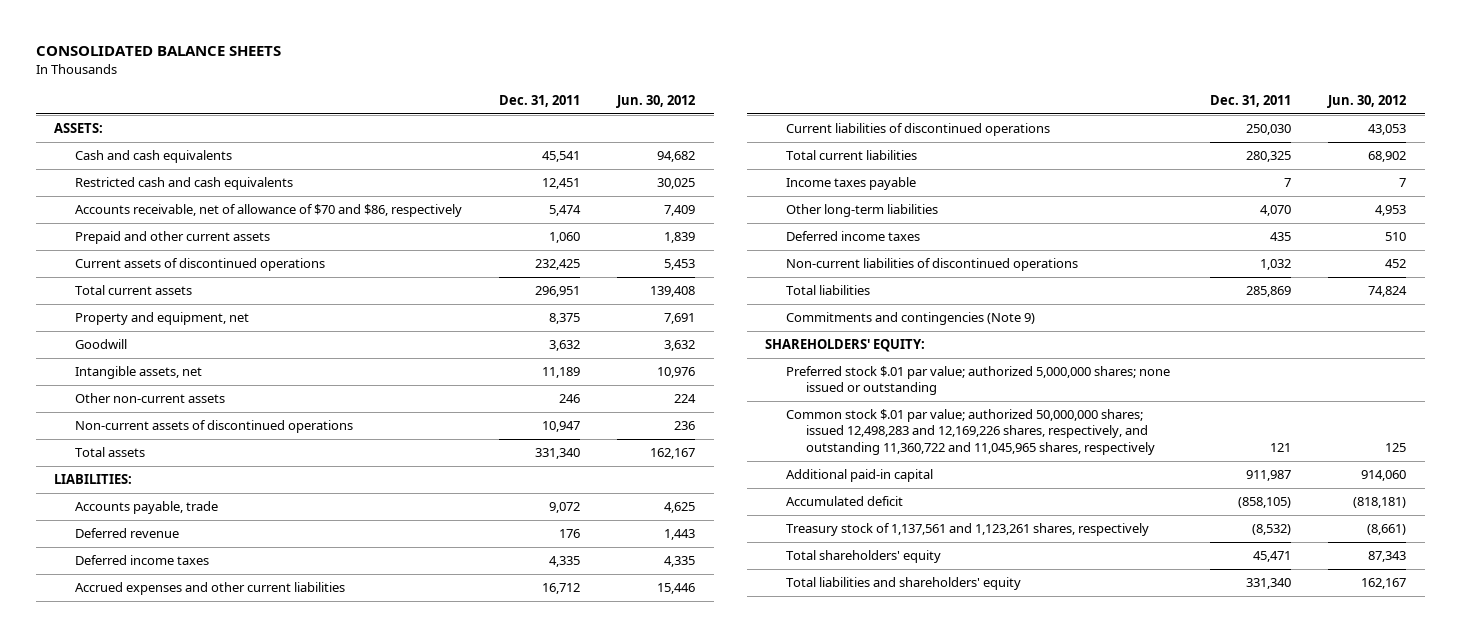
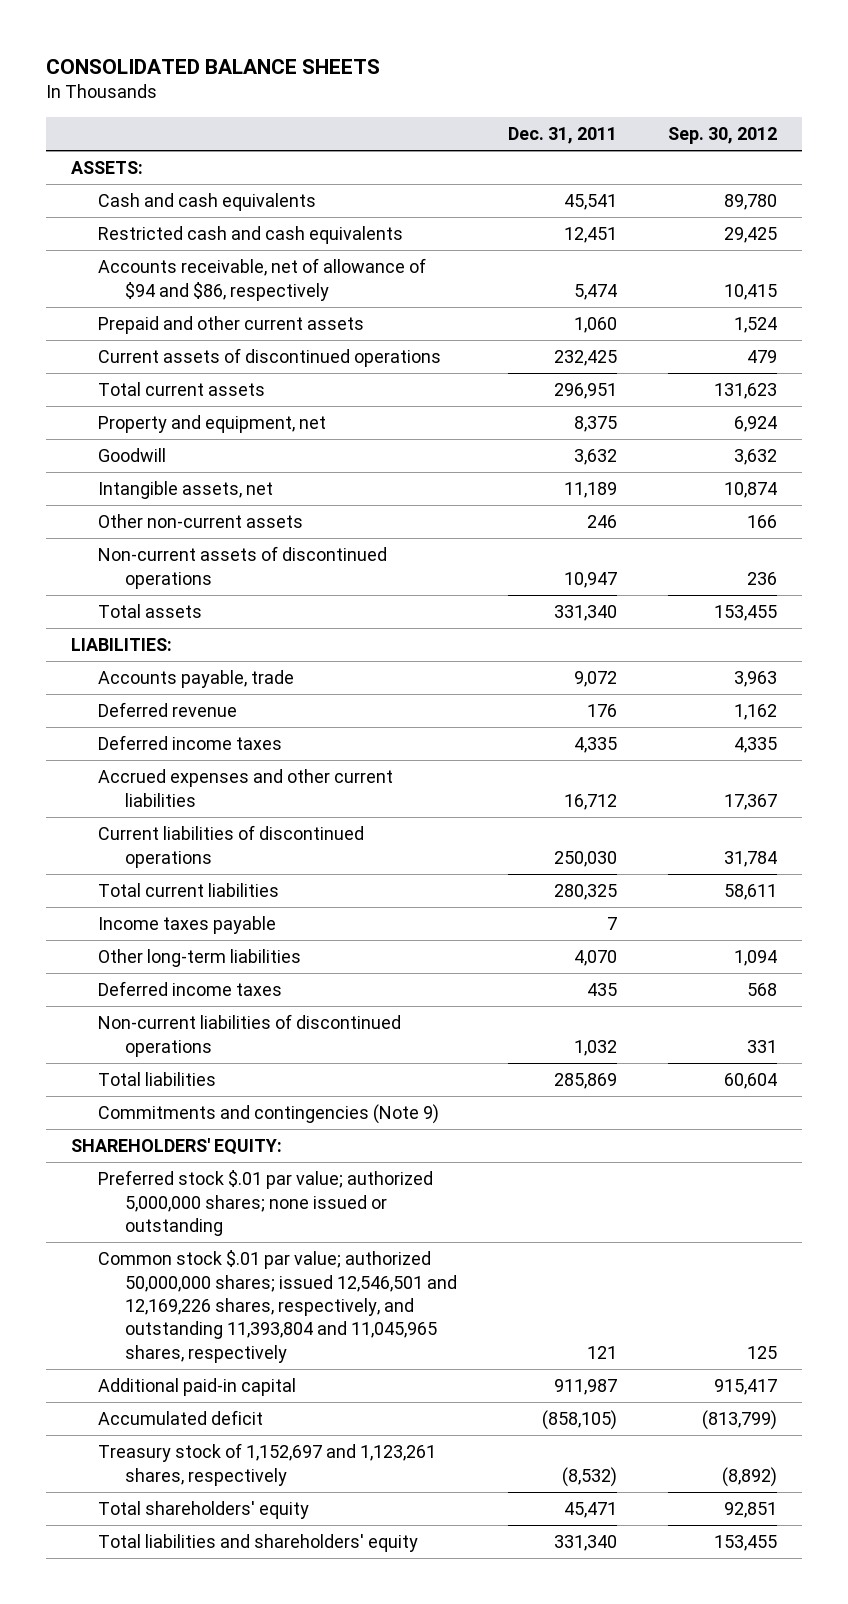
- | Dec. 31, 2011 | Jun. 30, 2012
+ | Dec. 31, 2011 | Sep. 30, 2012
- Accounts receivable, net of allowance of $70 and $86, respectively | 5,474 | 7,409
+ Accounts receivable, net of allowance of $94 and $86, respectively | 5,474 | 10,415
- Common stock $.01 par value; authorized 50,000,000 shares; issued 12,498,283 and 12,169,226 shares, respectively, and outstanding 11,360,722 and 11,045,965 shares, respectively | 121 | 125
+ Common stock $.01 par value; authorized 50,000,000 shares; issued 12,546,501 and 12,169,226 shares, respectively, and outstanding 11,393,804 and 11,045,965 shares, respectively | 121 | 125
- Treasury stock of 1,137,561 and 1,123,261 shares, respectively | (8,532) | (8,661)
+ Treasury stock of 1,152,697 and 1,123,261 shares, respectively | (8,532) | (8,892)

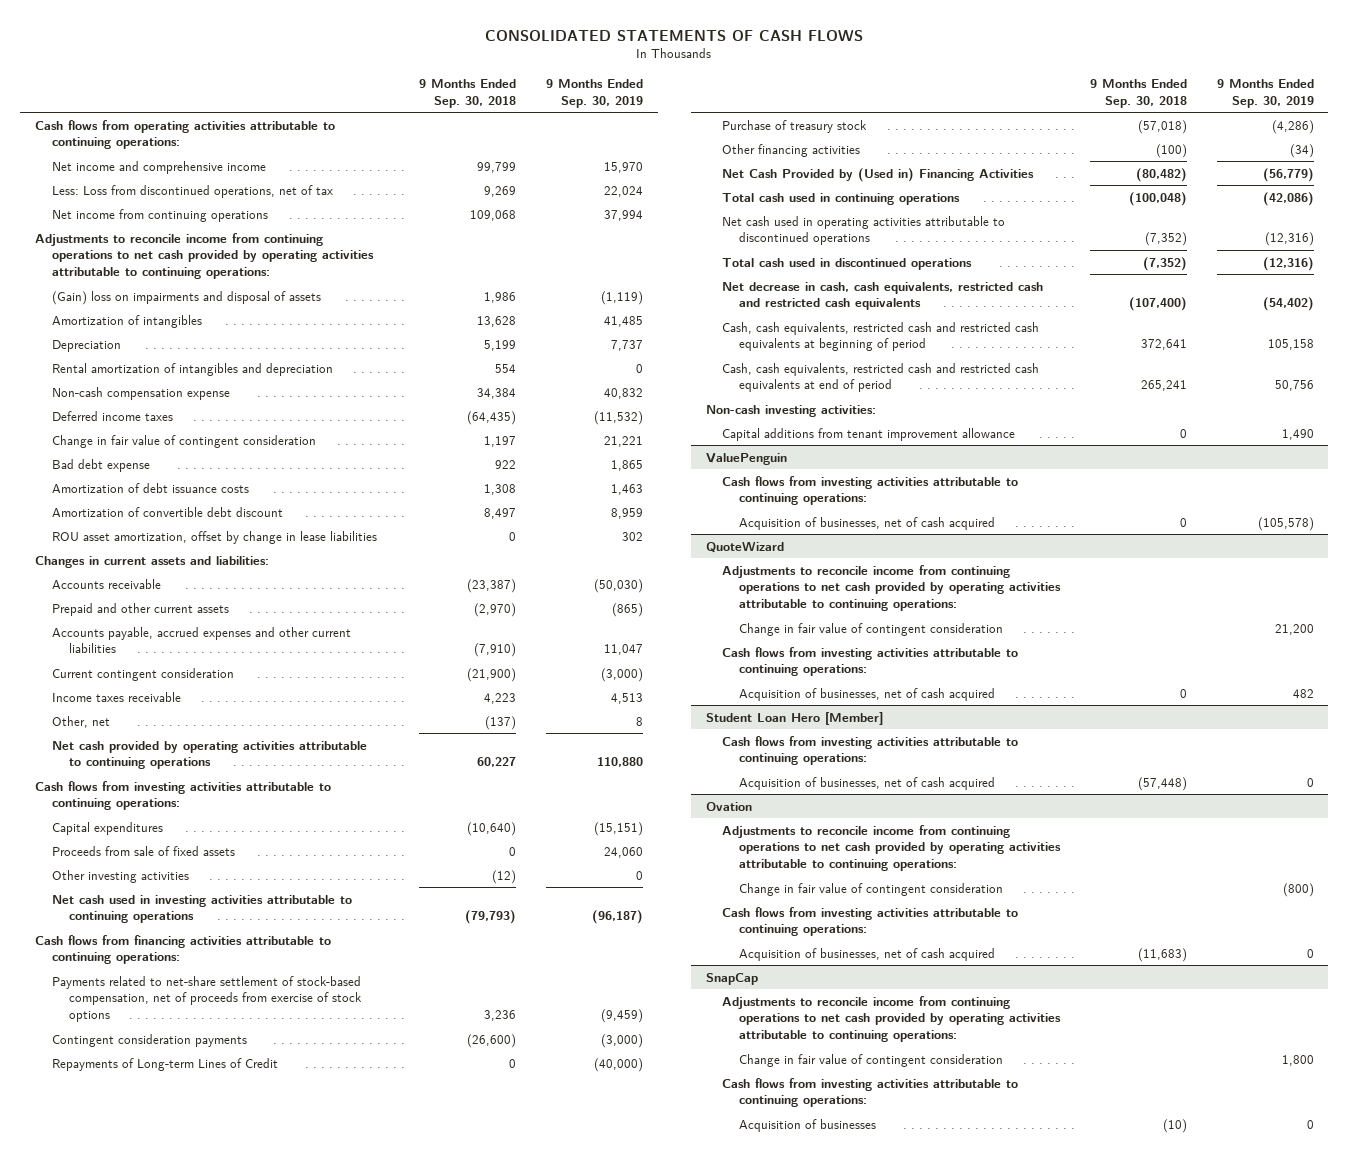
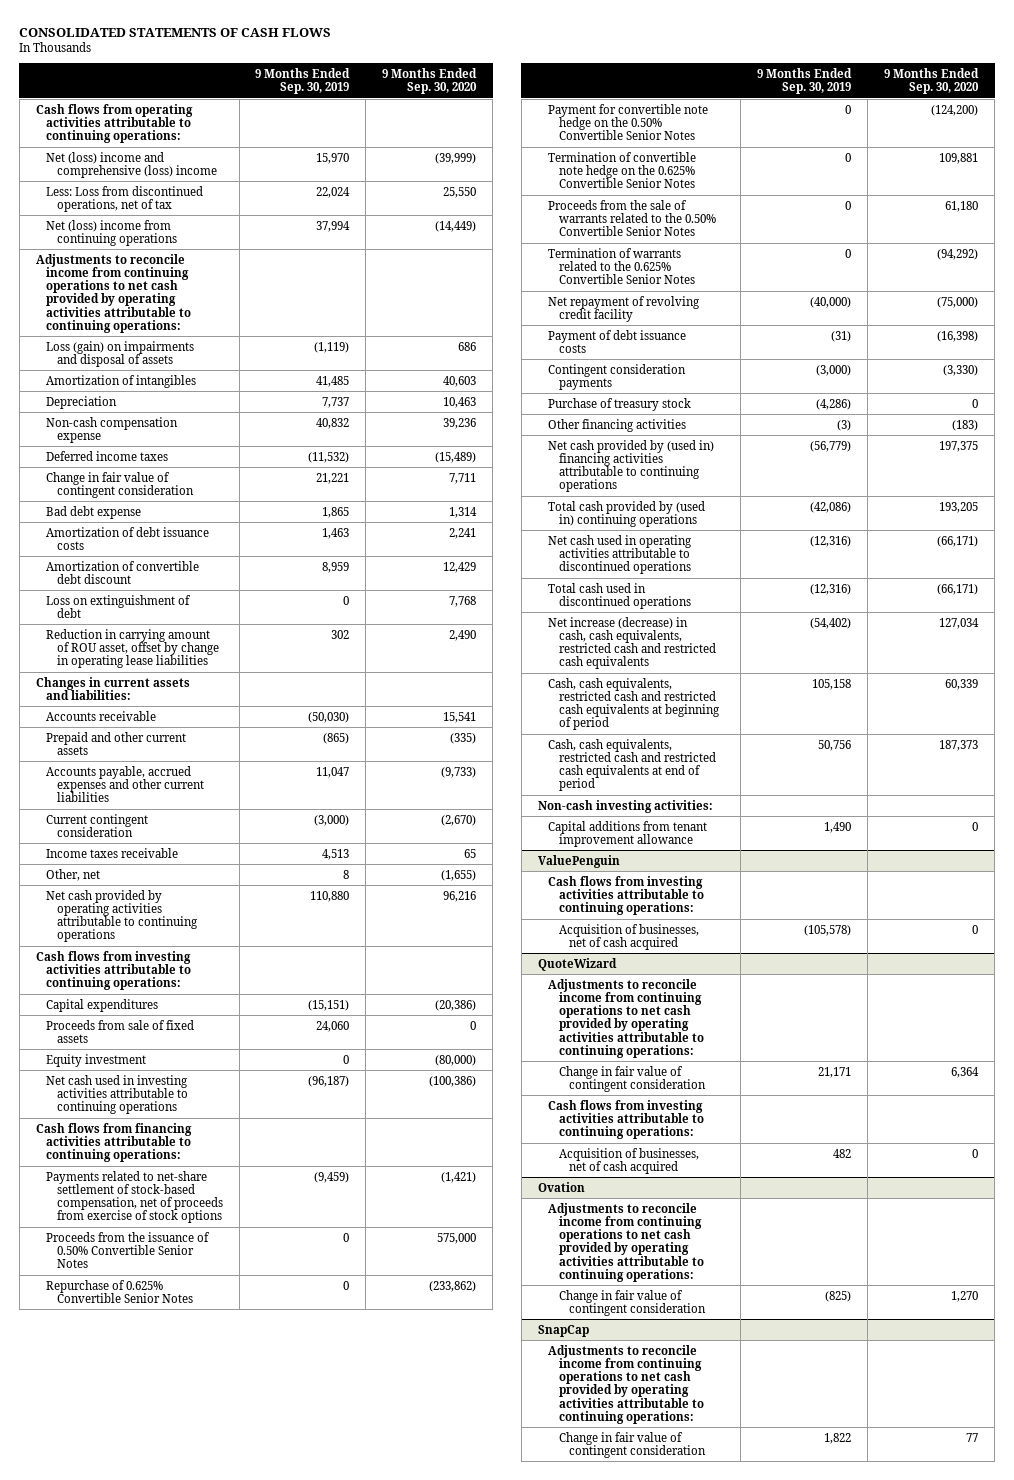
- | 9 Months Ended Sep. 30, 2018 | 9 Months Ended Sep. 30, 2019
+ | 9 Months Ended Sep. 30, 2019 | 9 Months Ended Sep. 30, 2020
- Net income and comprehensive income | 99,799 | 15,970
+ Net (loss) income and comprehensive (loss) income | 15,970 | (39,999)
- Net income from continuing operations | 109,068 | 37,994
+ Net (loss) income from continuing operations | 37,994 | (14,449)
- (Gain) loss on impairments and disposal of assets | 1,986 | (1,119)
+ Loss (gain) on impairments and disposal of assets | (1,119) | 686
- Rental amortization of intangibles and depreciation | 554 | 0
- ROU asset amortization, offset by change in lease liabilities | 0 | 302
+ Loss on extinguishment of debt | 0 | 7,768
+ Reduction in carrying amount of ROU asset, offset by change in operating lease liabilities | 302 | 2,490
- Other investing activities | (12) | 0
+ Equity investment | 0 | (80,000)
+ Proceeds from the issuance of 0.50% Convertible Senior Notes | 0 | 575,000
+ Repurchase of 0.625% Convertible Senior Notes | 0 | (233,862)
+ Payment for convertible note hedge on the 0.50% Convertible Senior Notes | 0 | (124,200)
+ Termination of convertible note hedge on the 0.625% Convertible Senior Notes | 0 | 109,881
+ Proceeds from the sale of warrants related to the 0.50% Convertible Senior Notes | 0 | 61,180
+ Termination of warrants related to the 0.625% Convertible Senior Notes | 0 | (94,292)
+ Net repayment of revolving credit facility | (40,000) | (75,000)
+ Payment of debt issuance costs | (31) | (16,398)
- Repayments of Long-term Lines of Credit | 0 | (40,000)
- Other financing activities | (100) | (34)
- Net Cash Provided by (Used in) Financing Activities | (80,482) | (56,779)
- Total cash used in continuing operations | (100,048) | (42,086)
+ Other financing activities | (3) | (183)
+ Net cash provided by (used in) financing activities attributable to continuing operations | (56,779) | 197,375
+ Total cash provided by (used in) continuing operations | (42,086) | 193,205
- Net decrease in cash, cash equivalents, restricted cash and restricted cash equivalents | (107,400) | (54,402)
+ Net increase (decrease) in cash, cash equivalents, restricted cash and restricted cash equivalents | (54,402) | 127,034
@ QuoteWizard
- Change in fair value of contingent consideration | | 21,200
+ Change in fair value of contingent consideration | 21,171 | 6,364
- Student Loan Hero [Member]
- Cash flows from investing activities attributable to continuing operations:
- Acquisition of businesses, net of cash acquired | (57,448) | 0
@ Ovation
- Change in fair value of contingent consideration | | (800)
- Cash flows from investing activities attributable to continuing operations:
- Acquisition of businesses, net of cash acquired | (11,683) | 0
+ Change in fair value of contingent consideration | (825) | 1,270
@ SnapCap
- Change in fair value of contingent consideration | | 1,800
- Cash flows from investing activities attributable to continuing operations:
- Acquisition of businesses | (10) | 0
+ Change in fair value of contingent consideration | 1,822 | 77

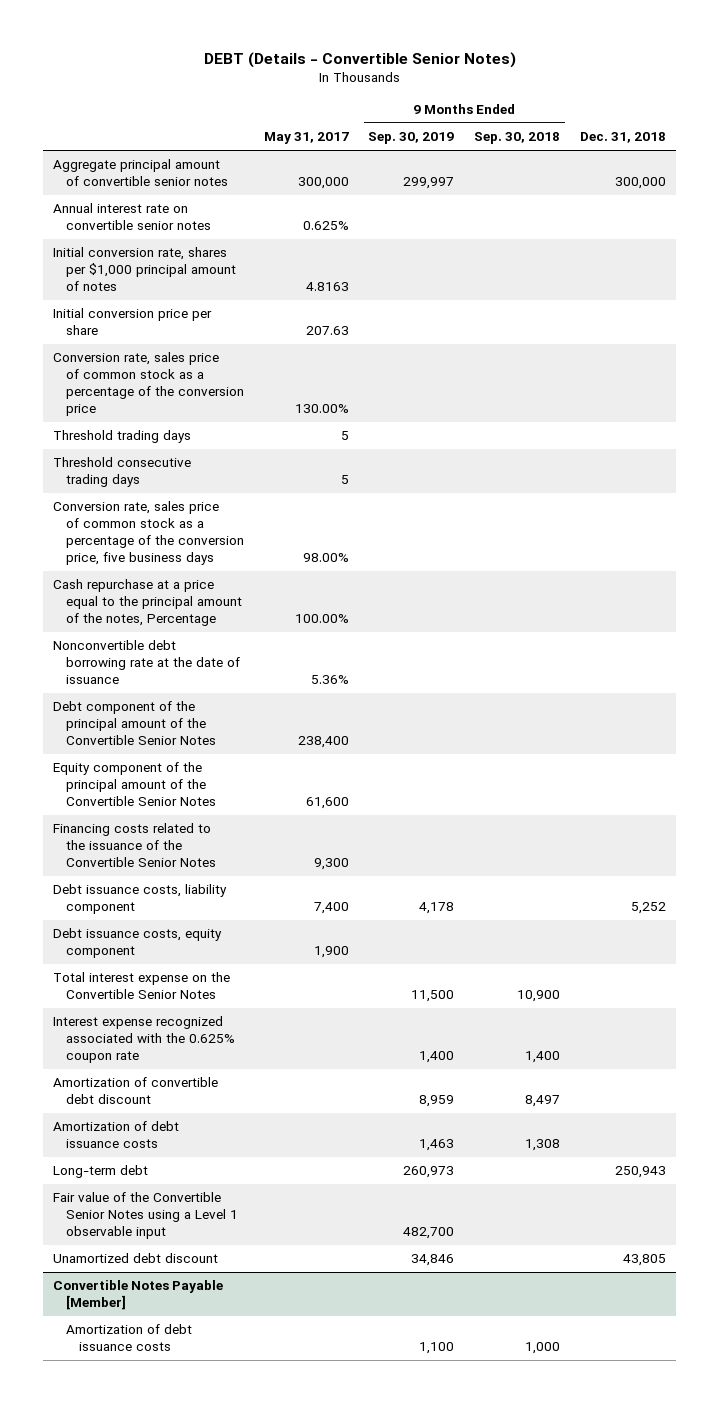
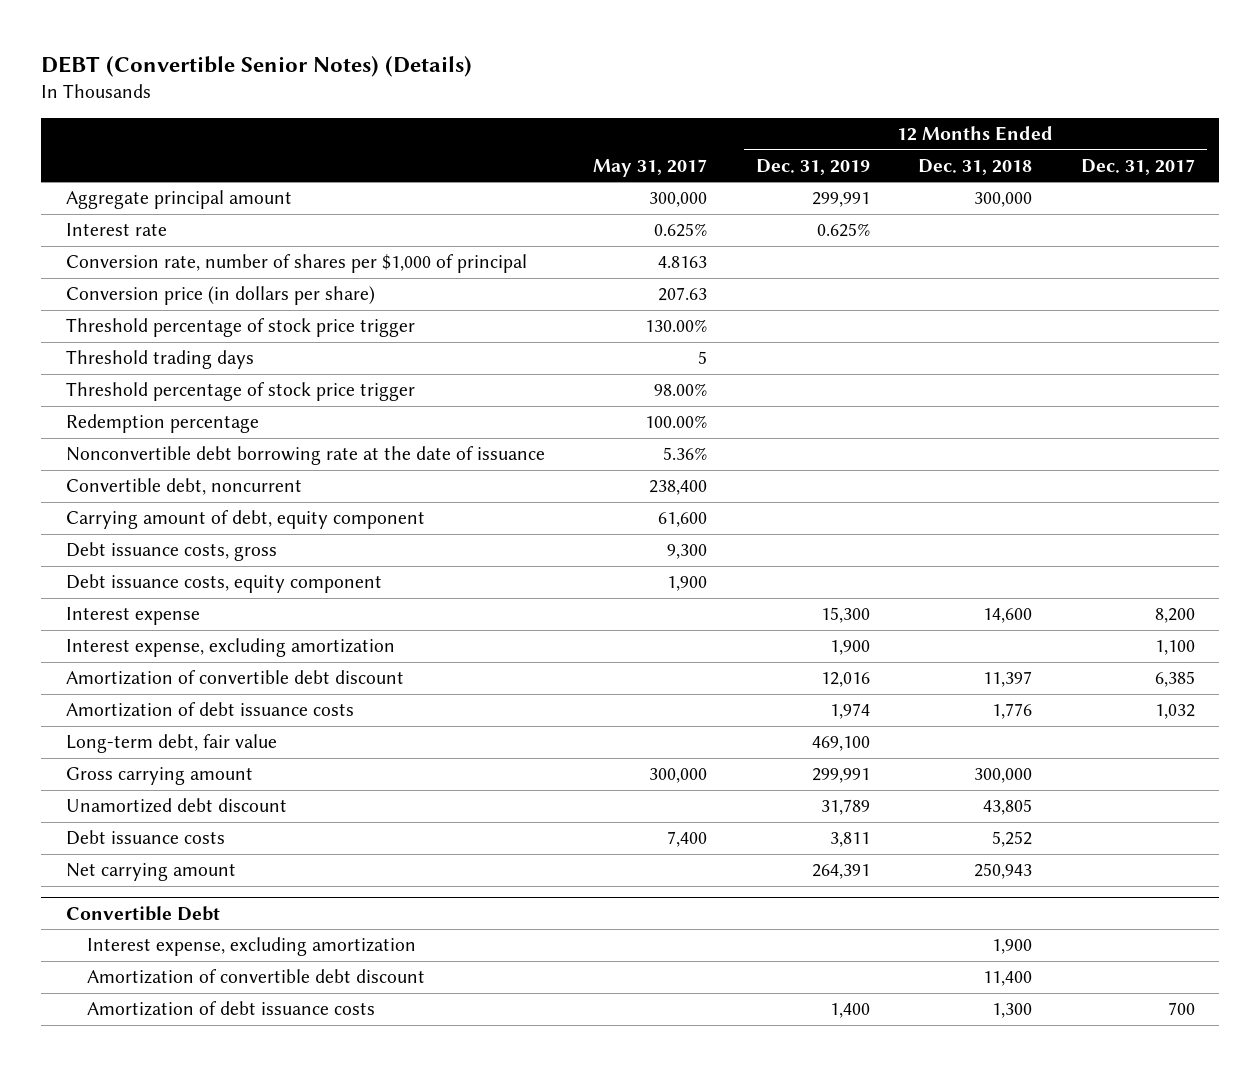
- DEBT (Details - Convertible Senior Notes)
+ DEBT (Convertible Senior Notes) (Details)
- | May 31, 2017 | 9 Months Ended Sep. 30, 2019 | 9 Months Ended Sep. 30, 2018 | Dec. 31, 2018
+ | May 31, 2017 | 12 Months Ended Dec. 31, 2019 | 12 Months Ended Dec. 31, 2018 | 12 Months Ended Dec. 31, 2017
- Aggregate principal amount of convertible senior notes | 300,000 | 299,997 | | 300,000
- Annual interest rate on convertible senior notes | 0.625% | | |
- Initial conversion rate, shares per $1,000 principal amount of notes | 4.8163 | | |
- Initial conversion price per share | 207.63 | | |
- Conversion rate, sales price of common stock as a percentage of the conversion price | 130.00% | | |
+ Aggregate principal amount | 300,000 | 299,991 | 300,000 |
+ Interest rate | 0.625% | 0.625% | |
+ Conversion rate, number of shares per $1,000 of principal | 4.8163 | | |
+ Conversion price (in dollars per share) | 207.63 | | |
+ Threshold percentage of stock price trigger | 130.00% | | |
- Threshold consecutive trading days | 5 | | |
- Conversion rate, sales price of common stock as a percentage of the conversion price, five business days | 98.00% | | |
- Cash repurchase at a price equal to the principal amount of the notes, Percentage | 100.00% | | |
+ Threshold percentage of stock price trigger | 98.00% | | |
+ Redemption percentage | 100.00% | | |
- Debt component of the principal amount of the Convertible Senior Notes | 238,400 | | |
- Equity component of the principal amount of the Convertible Senior Notes | 61,600 | | |
- Financing costs related to the issuance of the Convertible Senior Notes | 9,300 | | |
- Debt issuance costs, liability component | 7,400 | 4,178 | | 5,252
+ Convertible debt, noncurrent | 238,400 | | |
+ Carrying amount of debt, equity component | 61,600 | | |
+ Debt issuance costs, gross | 9,300 | | |
- Total interest expense on the Convertible Senior Notes | | 11,500 | 10,900 |
- Interest expense recognized associated with the 0.625% coupon rate | | 1,400 | 1,400 |
+ Interest expense | | 15,300 | 14,600 | 8,200
+ Interest expense, excluding amortization | | 1,900 | | 1,100
- Long-term debt | | 260,973 | | 250,943
- Fair value of the Convertible Senior Notes using a Level 1 observable input | | 482,700 | |
+ Long-term debt, fair value | | 469,100 | |
+ Gross carrying amount | 300,000 | 299,991 | 300,000 |
- Convertible Notes Payable [Member]
+ Debt issuance costs | 7,400 | 3,811 | 5,252 |
+ Net carrying amount | | 264,391 | 250,943 |
+ Convertible Debt
+ Interest expense, excluding amortization | | | 1,900 |
+ Amortization of convertible debt discount | | | 11,400 |

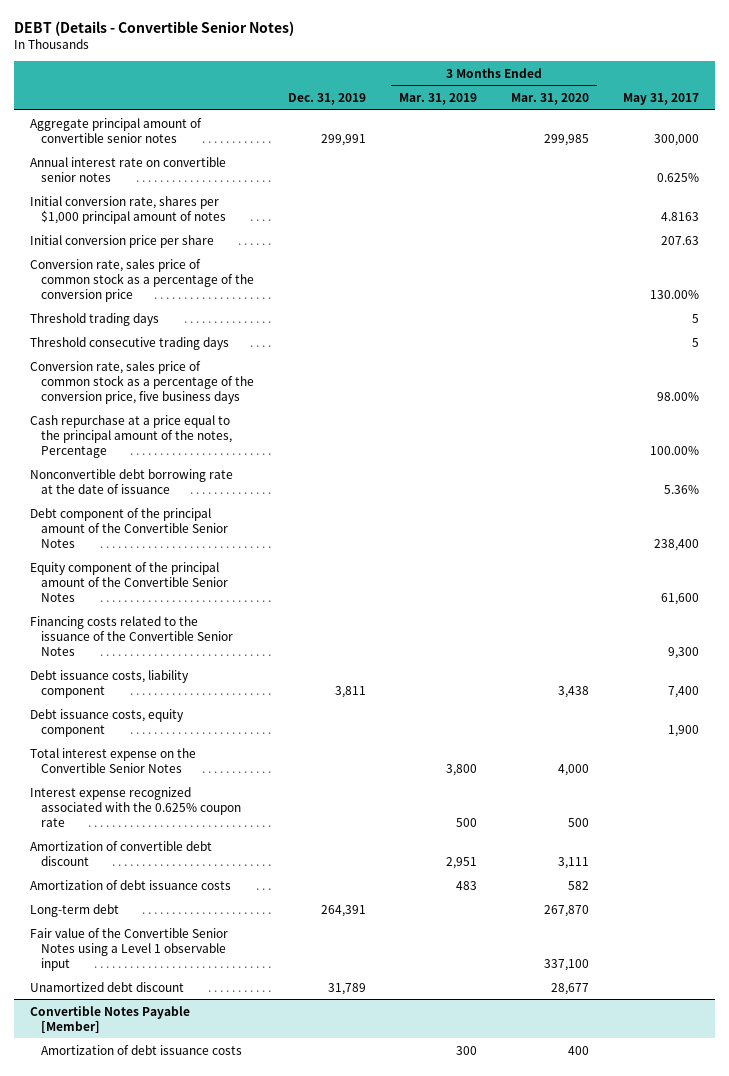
- DEBT (Convertible Senior Notes) (Details)
+ DEBT (Details - Convertible Senior Notes)
- | May 31, 2017 | 12 Months Ended Dec. 31, 2019 | 12 Months Ended Dec. 31, 2018 | 12 Months Ended Dec. 31, 2017
+ | Dec. 31, 2019 | 3 Months Ended Mar. 31, 2019 | 3 Months Ended Mar. 31, 2020 | May 31, 2017
- Aggregate principal amount | 300,000 | 299,991 | 300,000 |
- Interest rate | 0.625% | 0.625% | |
- Conversion rate, number of shares per $1,000 of principal | 4.8163 | | |
- Conversion price (in dollars per share) | 207.63 | | |
- Threshold percentage of stock price trigger | 130.00% | | |
+ Aggregate principal amount of convertible senior notes | 299,991 | | 299,985 | 300,000
+ Annual interest rate on convertible senior notes | | | | 0.625%
+ Initial conversion rate, shares per $1,000 principal amount of notes | | | | 4.8163
+ Initial conversion price per share | | | | 207.63
+ Conversion rate, sales price of common stock as a percentage of the conversion price | | | | 130.00%
- Threshold percentage of stock price trigger | 98.00% | | |
- Redemption percentage | 100.00% | | |
+ Threshold consecutive trading days | | | | 5
+ Conversion rate, sales price of common stock as a percentage of the conversion price, five business days | | | | 98.00%
+ Cash repurchase at a price equal to the principal amount of the notes, Percentage | | | | 100.00%
- Convertible debt, noncurrent | 238,400 | | |
- Carrying amount of debt, equity component | 61,600 | | |
- Debt issuance costs, gross | 9,300 | | |
+ Debt component of the principal amount of the Convertible Senior Notes | | | | 238,400
+ Equity component of the principal amount of the Convertible Senior Notes | | | | 61,600
+ Financing costs related to the issuance of the Convertible Senior Notes | | | | 9,300
+ Debt issuance costs, liability component | 3,811 | | 3,438 | 7,400
- Interest expense | | 15,300 | 14,600 | 8,200
- Interest expense, excluding amortization | | 1,900 | | 1,100
+ Total interest expense on the Convertible Senior Notes | | 3,800 | 4,000 |
+ Interest expense recognized associated with the 0.625% coupon rate | | 500 | 500 |
- Long-term debt, fair value | | 469,100 | |
- Gross carrying amount | 300,000 | 299,991 | 300,000 |
+ Long-term debt | 264,391 | | 267,870 |
+ Fair value of the Convertible Senior Notes using a Level 1 observable input | | | 337,100 |
- Debt issuance costs | 7,400 | 3,811 | 5,252 |
- Net carrying amount | | 264,391 | 250,943 |
- Convertible Debt
- Interest expense, excluding amortization | | | 1,900 |
- Amortization of convertible debt discount | | | 11,400 |
+ Convertible Notes Payable [Member]

